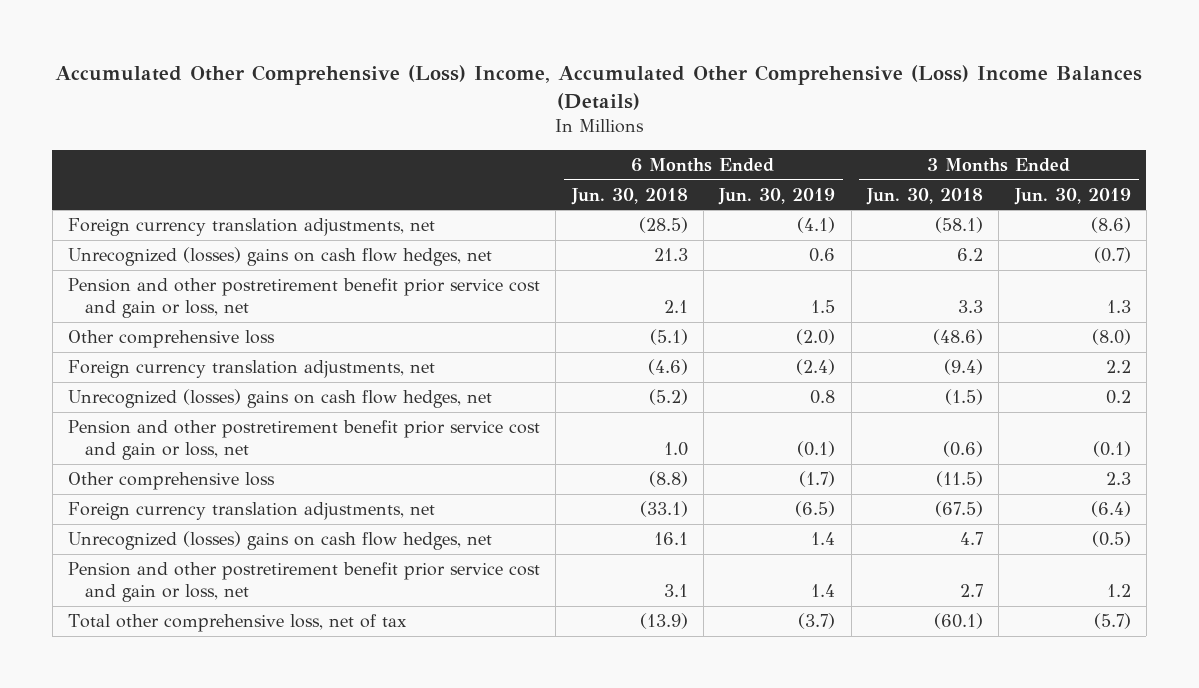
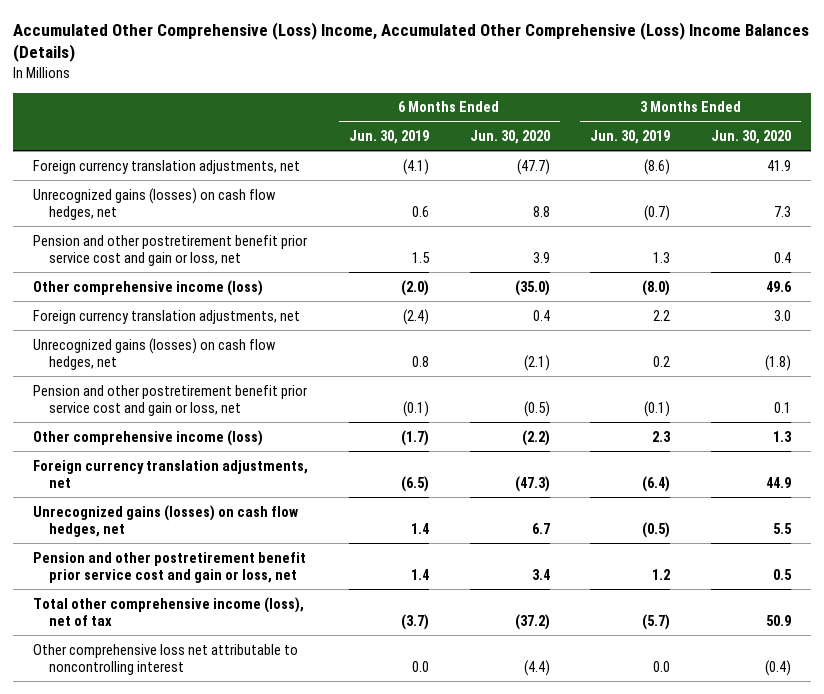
- | 6 Months Ended Jun. 30, 2018 | 6 Months Ended Jun. 30, 2019 | 3 Months Ended Jun. 30, 2018 | 3 Months Ended Jun. 30, 2019
+ | 6 Months Ended Jun. 30, 2019 | 6 Months Ended Jun. 30, 2020 | 3 Months Ended Jun. 30, 2019 | 3 Months Ended Jun. 30, 2020
- Unrecognized (losses) gains on cash flow hedges, net | 21.3 | 0.6 | 6.2 | (0.7)
+ Unrecognized gains (losses) on cash flow hedges, net | 0.6 | 8.8 | (0.7) | 7.3
- Other comprehensive loss | (5.1) | (2.0) | (48.6) | (8.0)
+ Other comprehensive income (loss) | (2.0) | (35.0) | (8.0) | 49.6
- Unrecognized (losses) gains on cash flow hedges, net | (5.2) | 0.8 | (1.5) | 0.2
+ Unrecognized gains (losses) on cash flow hedges, net | 0.8 | (2.1) | 0.2 | (1.8)
- Other comprehensive loss | (8.8) | (1.7) | (11.5) | 2.3
+ Other comprehensive income (loss) | (1.7) | (2.2) | 2.3 | 1.3
- Unrecognized (losses) gains on cash flow hedges, net | 16.1 | 1.4 | 4.7 | (0.5)
+ Unrecognized gains (losses) on cash flow hedges, net | 1.4 | 6.7 | (0.5) | 5.5
- Total other comprehensive loss, net of tax | (13.9) | (3.7) | (60.1) | (5.7)
+ Total other comprehensive income (loss), net of tax | (3.7) | (37.2) | (5.7) | 50.9
+ Other comprehensive loss net attributable to noncontrolling interest | 0.0 | (4.4) | 0.0 | (0.4)

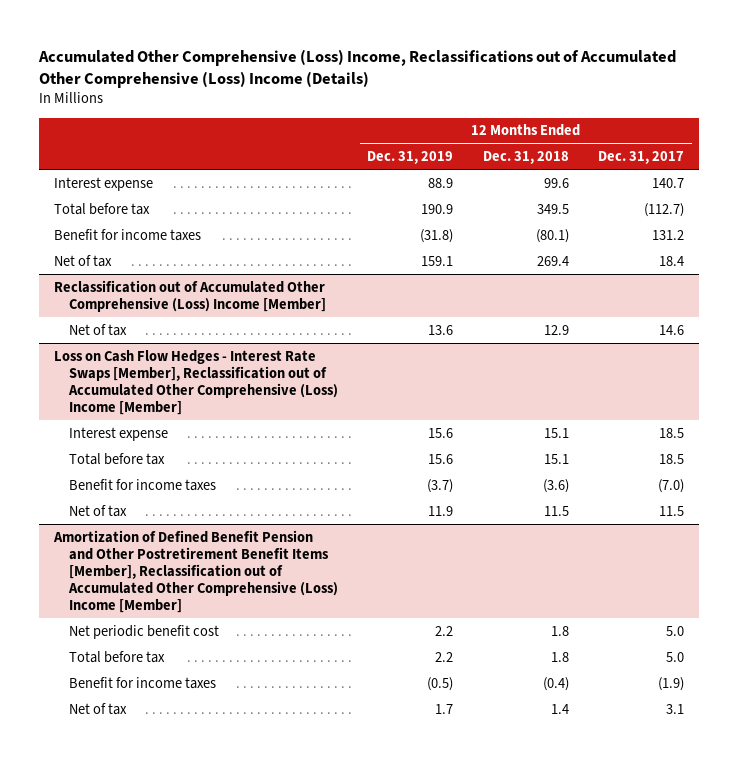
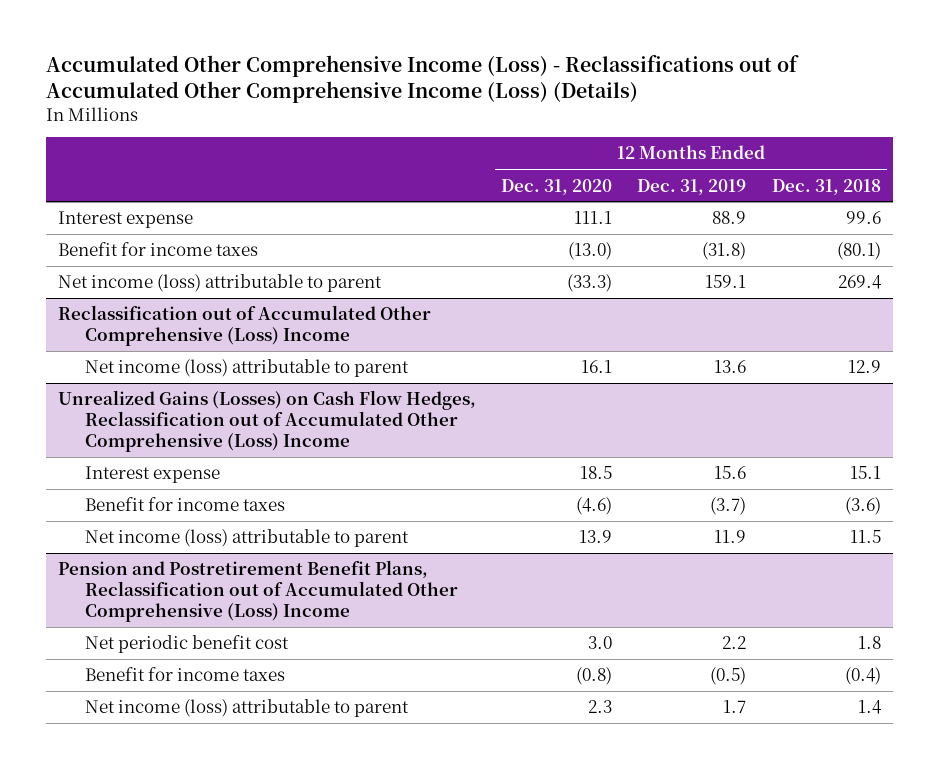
- Accumulated Other Comprehensive (Loss) Income, Reclassifications out of Accumulated Other Comprehensive (Loss) Income (Details)
+ Accumulated Other Comprehensive Income (Loss) - Reclassifications out of Accumulated Other Comprehensive Income (Loss) (Details)
- | 12 Months Ended Dec. 31, 2019 | 12 Months Ended Dec. 31, 2018 | 12 Months Ended Dec. 31, 2017
+ | 12 Months Ended Dec. 31, 2020 | 12 Months Ended Dec. 31, 2019 | 12 Months Ended Dec. 31, 2018
- Total before tax | 190.9 | 349.5 | (112.7)
- Net of tax | 159.1 | 269.4 | 18.4
- Reclassification out of Accumulated Other Comprehensive (Loss) Income [Member]
- Net of tax | 13.6 | 12.9 | 14.6
- Loss on Cash Flow Hedges - Interest Rate Swaps [Member], Reclassification out of Accumulated Other Comprehensive (Loss) Income [Member]
+ Net income (loss) attributable to parent | (33.3) | 159.1 | 269.4
+ Reclassification out of Accumulated Other Comprehensive (Loss) Income
+ Net income (loss) attributable to parent | 16.1 | 13.6 | 12.9
+ Unrealized Gains (Losses) on Cash Flow Hedges, Reclassification out of Accumulated Other Comprehensive (Loss) Income
- Total before tax | 15.6 | 15.1 | 18.5
- Net of tax | 11.9 | 11.5 | 11.5
- Amortization of Defined Benefit Pension and Other Postretirement Benefit Items [Member], Reclassification out of Accumulated Other Comprehensive (Loss) Income [Member]
+ Net income (loss) attributable to parent | 13.9 | 11.9 | 11.5
+ Pension and Postretirement Benefit Plans, Reclassification out of Accumulated Other Comprehensive (Loss) Income
- Total before tax | 2.2 | 1.8 | 5.0
- Net of tax | 1.7 | 1.4 | 3.1
+ Net income (loss) attributable to parent | 2.3 | 1.7 | 1.4

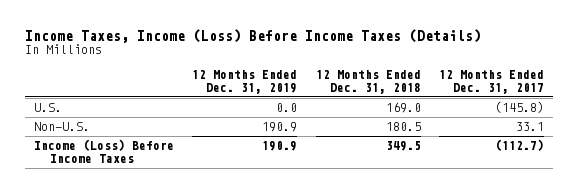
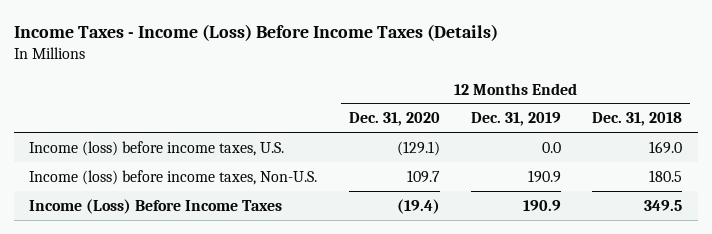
- Income Taxes, Income (Loss) Before Income Taxes (Details)
+ Income Taxes - Income (Loss) Before Income Taxes (Details)
- | 12 Months Ended Dec. 31, 2019 | 12 Months Ended Dec. 31, 2018 | 12 Months Ended Dec. 31, 2017
+ | 12 Months Ended Dec. 31, 2020 | 12 Months Ended Dec. 31, 2019 | 12 Months Ended Dec. 31, 2018
- U.S. | 0.0 | 169.0 | (145.8)
- Non-U.S. | 190.9 | 180.5 | 33.1
+ Income (loss) before income taxes, U.S. | (129.1) | 0.0 | 169.0
+ Income (loss) before income taxes, Non-U.S. | 109.7 | 190.9 | 180.5

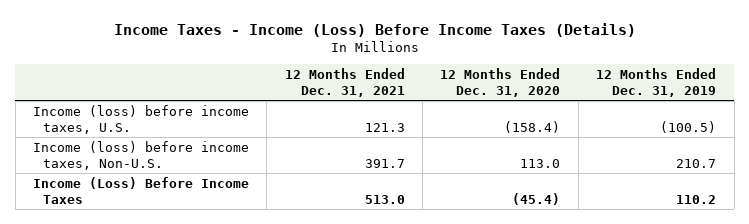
- | 12 Months Ended Dec. 31, 2020 | 12 Months Ended Dec. 31, 2019 | 12 Months Ended Dec. 31, 2018
+ | 12 Months Ended Dec. 31, 2021 | 12 Months Ended Dec. 31, 2020 | 12 Months Ended Dec. 31, 2019
- Income (loss) before income taxes, U.S. | (129.1) | 0.0 | 169.0
- Income (loss) before income taxes, Non-U.S. | 109.7 | 190.9 | 180.5
- Income (Loss) Before Income Taxes | (19.4) | 190.9 | 349.5
+ Income (loss) before income taxes, U.S. | 121.3 | (158.4) | (100.5)
+ Income (loss) before income taxes, Non-U.S. | 391.7 | 113.0 | 210.7
+ Income (Loss) Before Income Taxes | 513.0 | (45.4) | 110.2

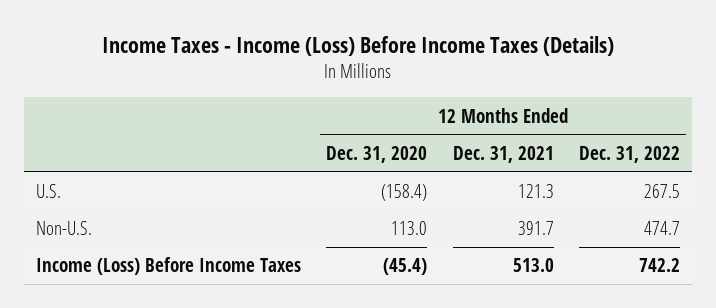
- | 12 Months Ended Dec. 31, 2021 | 12 Months Ended Dec. 31, 2020 | 12 Months Ended Dec. 31, 2019
+ | 12 Months Ended Dec. 31, 2020 | 12 Months Ended Dec. 31, 2021 | 12 Months Ended Dec. 31, 2022
- Income (loss) before income taxes, U.S. | 121.3 | (158.4) | (100.5)
- Income (loss) before income taxes, Non-U.S. | 391.7 | 113.0 | 210.7
+ U.S. | (158.4) | 121.3 | 267.5
+ Non-U.S. | 113.0 | 391.7 | 474.7

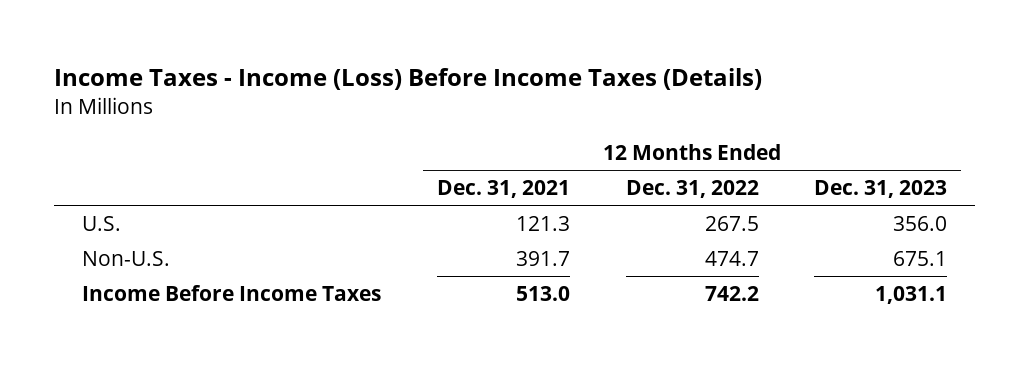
- | 12 Months Ended Dec. 31, 2020 | 12 Months Ended Dec. 31, 2021 | 12 Months Ended Dec. 31, 2022
+ | 12 Months Ended Dec. 31, 2021 | 12 Months Ended Dec. 31, 2022 | 12 Months Ended Dec. 31, 2023
- Income (Loss) Before Income Taxes | (45.4) | 513.0 | 742.2
+ Income Before Income Taxes | 513.0 | 742.2 | 1,031.1

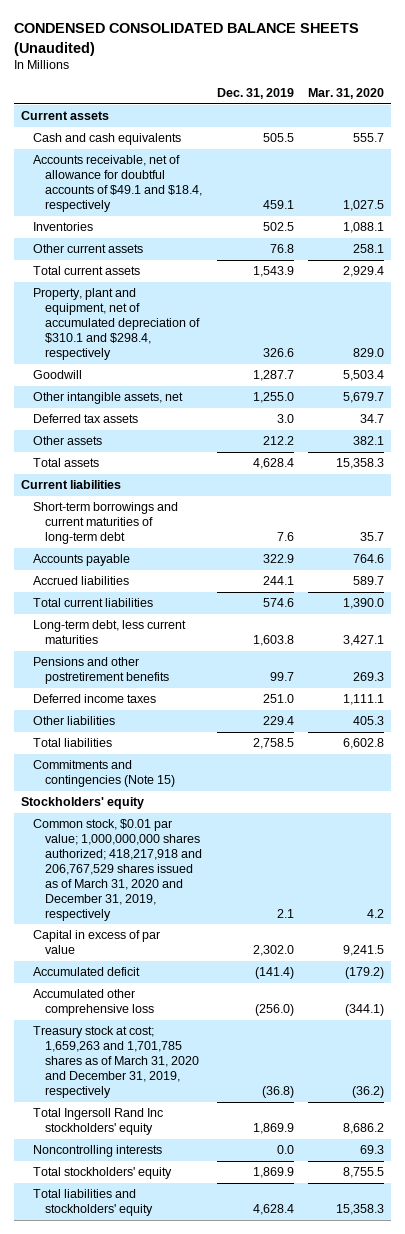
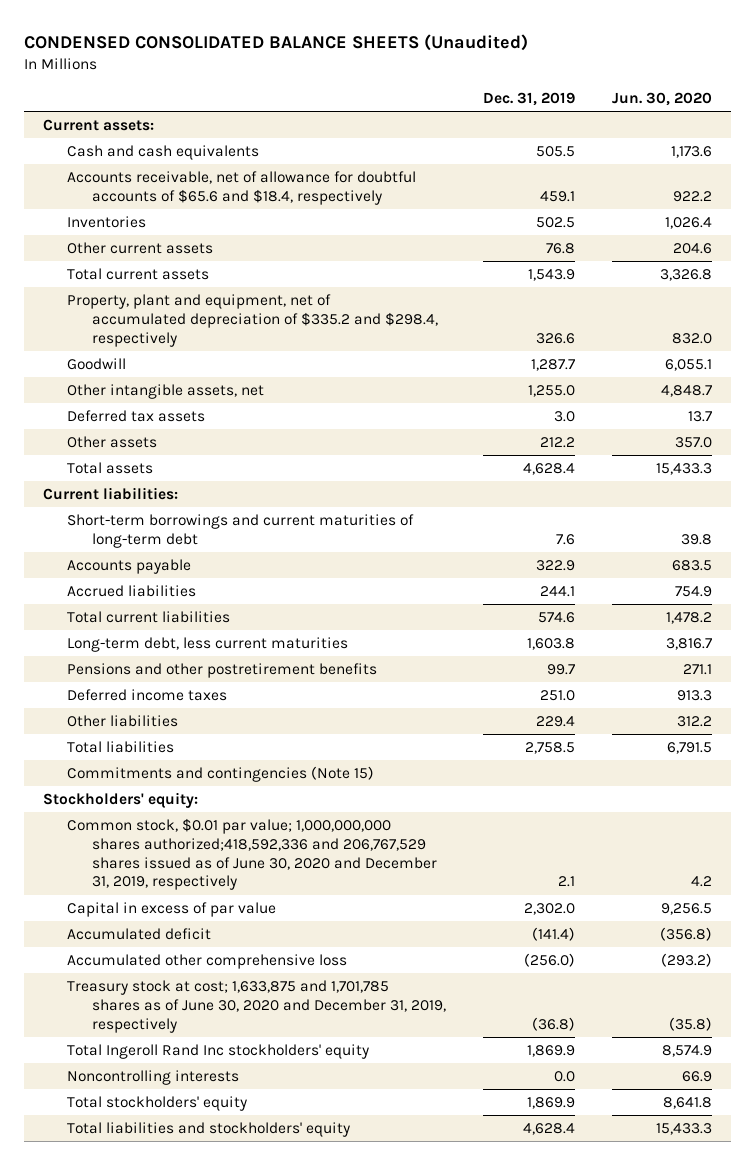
- | Dec. 31, 2019 | Mar. 31, 2020
+ | Dec. 31, 2019 | Jun. 30, 2020
- Current assets
+ Current assets:
- Accounts receivable, net of allowance for doubtful accounts of $49.1 and $18.4, respectively | 459.1 | 1,027.5
+ Accounts receivable, net of allowance for doubtful accounts of $65.6 and $18.4, respectively | 459.1 | 922.2
- Property, plant and equipment, net of accumulated depreciation of $310.1 and $298.4, respectively | 326.6 | 829.0
+ Property, plant and equipment, net of accumulated depreciation of $335.2 and $298.4, respectively | 326.6 | 832.0
- Current liabilities
+ Current liabilities:
- Stockholders' equity
- Common stock, $0.01 par value; 1,000,000,000 shares authorized; 418,217,918 and 206,767,529 shares issued as of March 31, 2020 and December 31, 2019, respectively | 2.1 | 4.2
+ Stockholders' equity:
+ Common stock, $0.01 par value; 1,000,000,000 shares authorized;418,592,336 and 206,767,529 shares issued as of June 30, 2020 and December 31, 2019, respectively | 2.1 | 4.2
- Treasury stock at cost; 1,659,263 and 1,701,785 shares as of March 31, 2020 and December 31, 2019, respectively | (36.8) | (36.2)
- Total Ingersoll Rand Inc stockholders' equity | 1,869.9 | 8,686.2
+ Treasury stock at cost; 1,633,875 and 1,701,785 shares as of June 30, 2020 and December 31, 2019, respectively | (36.8) | (35.8)
+ Total Ingeroll Rand Inc stockholders' equity | 1,869.9 | 8,574.9

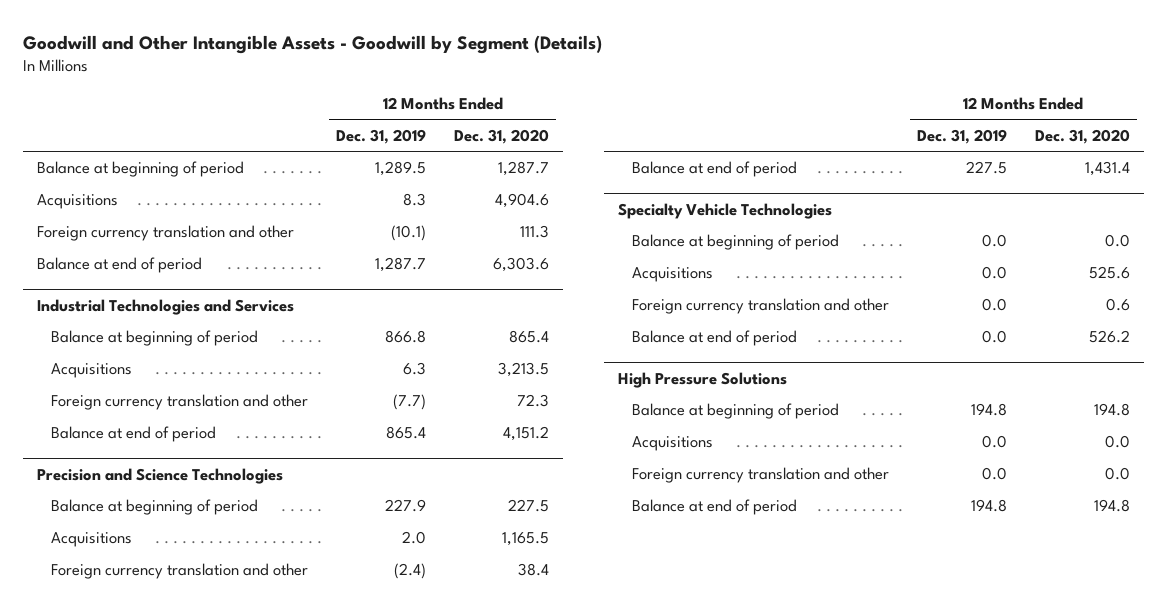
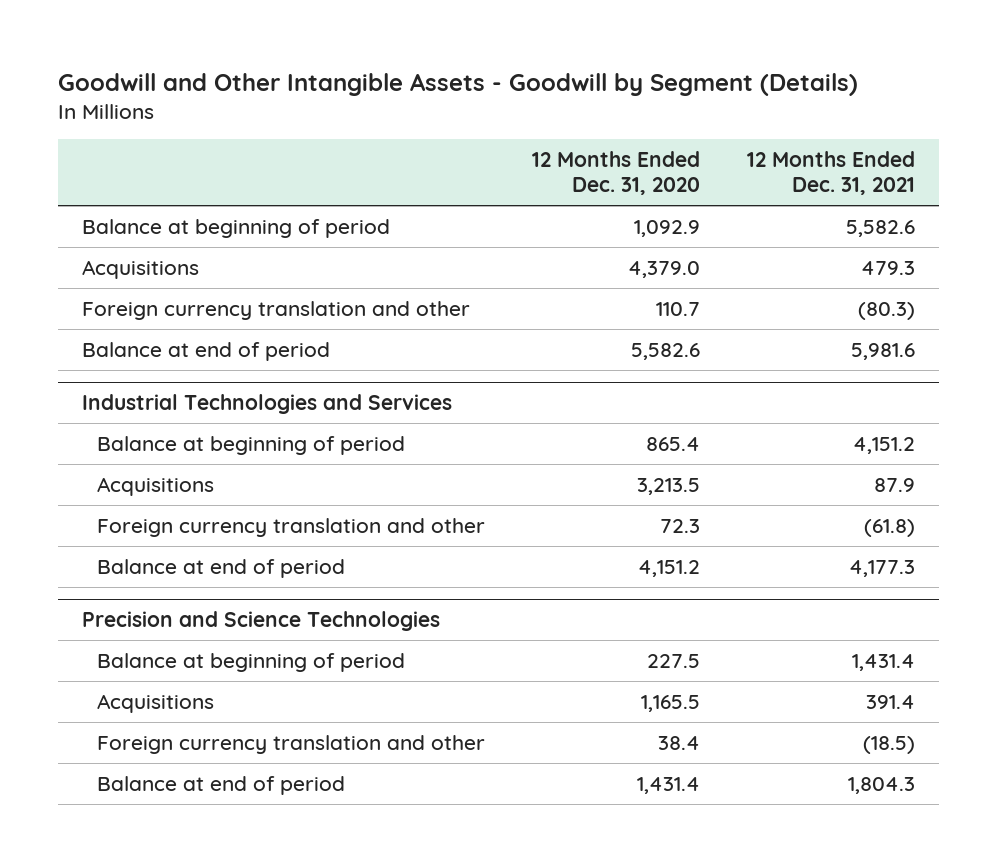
- | 12 Months Ended Dec. 31, 2019 | 12 Months Ended Dec. 31, 2020
+ | 12 Months Ended Dec. 31, 2020 | 12 Months Ended Dec. 31, 2021
- Balance at beginning of period | 1,289.5 | 1,287.7
- Acquisitions | 8.3 | 4,904.6
- Foreign currency translation and other | (10.1) | 111.3
- Balance at end of period | 1,287.7 | 6,303.6
+ Balance at beginning of period | 1,092.9 | 5,582.6
+ Acquisitions | 4,379.0 | 479.3
+ Foreign currency translation and other | 110.7 | (80.3)
+ Balance at end of period | 5,582.6 | 5,981.6
- Specialty Vehicle Technologies
- Balance at beginning of period | 0.0 | 0.0
- Acquisitions | 0.0 | 525.6
- Foreign currency translation and other | 0.0 | 0.6
- Balance at end of period | 0.0 | 526.2
- High Pressure Solutions
- Balance at beginning of period | 194.8 | 194.8
- Acquisitions | 0.0 | 0.0
- Foreign currency translation and other | 0.0 | 0.0
- Balance at end of period | 194.8 | 194.8

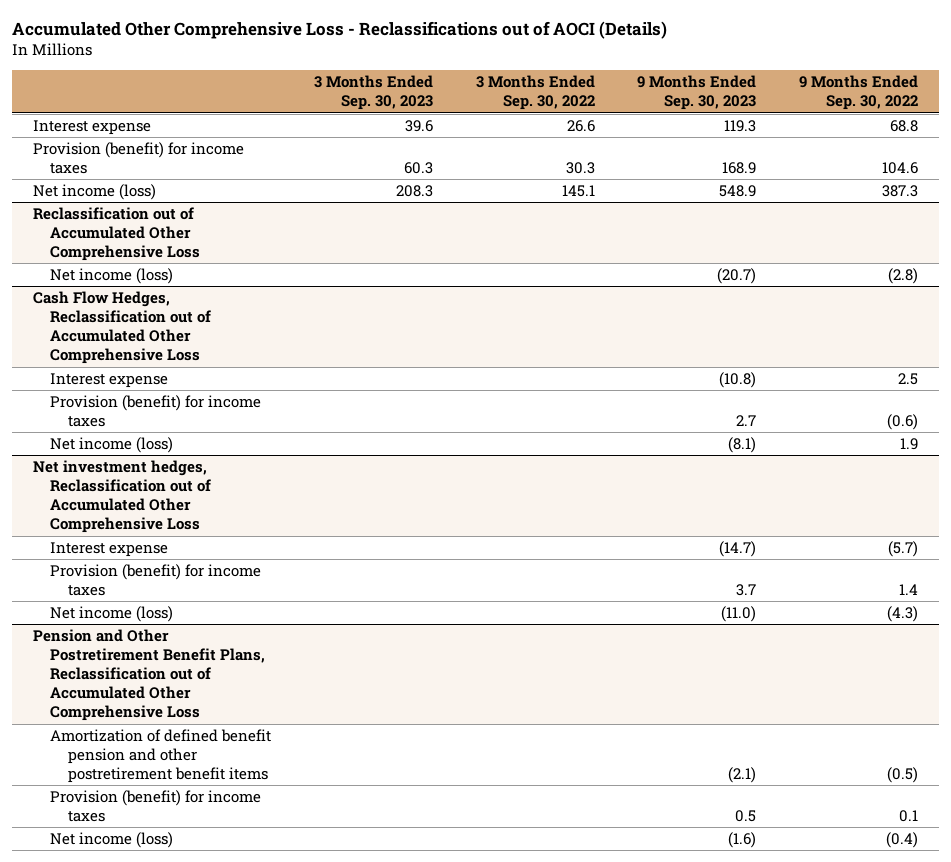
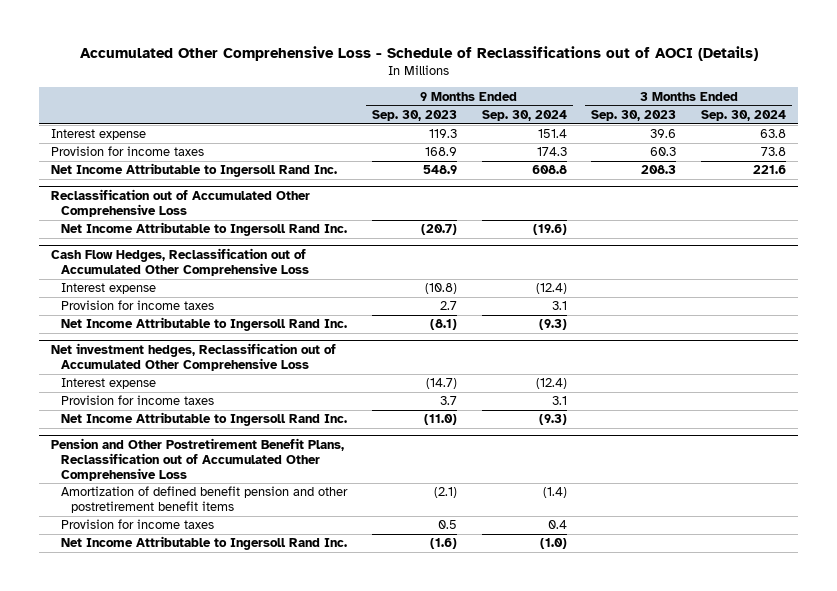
- Accumulated Other Comprehensive Loss - Reclassifications out of AOCI (Details)
+ Accumulated Other Comprehensive Loss - Schedule of Reclassifications out of AOCI (Details)
- | 3 Months Ended Sep. 30, 2023 | 3 Months Ended Sep. 30, 2022 | 9 Months Ended Sep. 30, 2023 | 9 Months Ended Sep. 30, 2022
+ | 9 Months Ended Sep. 30, 2023 | 9 Months Ended Sep. 30, 2024 | 3 Months Ended Sep. 30, 2023 | 3 Months Ended Sep. 30, 2024
- Provision (benefit) for income taxes | 60.3 | 30.3 | 168.9 | 104.6
- Net income (loss) | 208.3 | 145.1 | 548.9 | 387.3
+ Provision for income taxes | 168.9 | 174.3 | 60.3 | 73.8
+ Net Income Attributable to Ingersoll Rand Inc. | 548.9 | 608.8 | 208.3 | 221.6
@ Reclassification out of Accumulated Other Comprehensive Loss
- Net income (loss) | | | (20.7) | (2.8)
+ Net Income Attributable to Ingersoll Rand Inc. | (20.7) | (19.6) | |
@ Cash Flow Hedges, Reclassification out of Accumulated Other Comprehensive Loss
- Provision (benefit) for income taxes | | | 2.7 | (0.6)
- Net income (loss) | | | (8.1) | 1.9
+ Provision for income taxes | 2.7 | 3.1 | |
+ Net Income Attributable to Ingersoll Rand Inc. | (8.1) | (9.3) | |
@ Net investment hedges, Reclassification out of Accumulated Other Comprehensive Loss
- Provision (benefit) for income taxes | | | 3.7 | 1.4
- Net income (loss) | | | (11.0) | (4.3)
+ Provision for income taxes | 3.7 | 3.1 | |
+ Net Income Attributable to Ingersoll Rand Inc. | (11.0) | (9.3) | |
@ Pension and Other Postretirement Benefit Plans, Reclassification out of Accumulated Other Comprehensive Loss
- Provision (benefit) for income taxes | | | 0.5 | 0.1
- Net income (loss) | | | (1.6) | (0.4)
+ Provision for income taxes | 0.5 | 0.4 | |
+ Net Income Attributable to Ingersoll Rand Inc. | (1.6) | (1.0) | |

